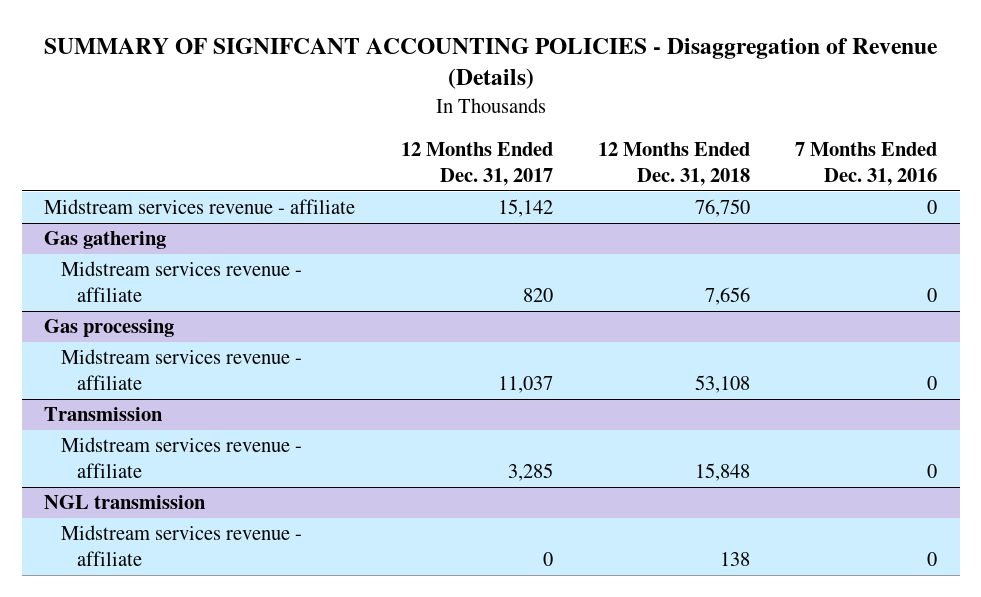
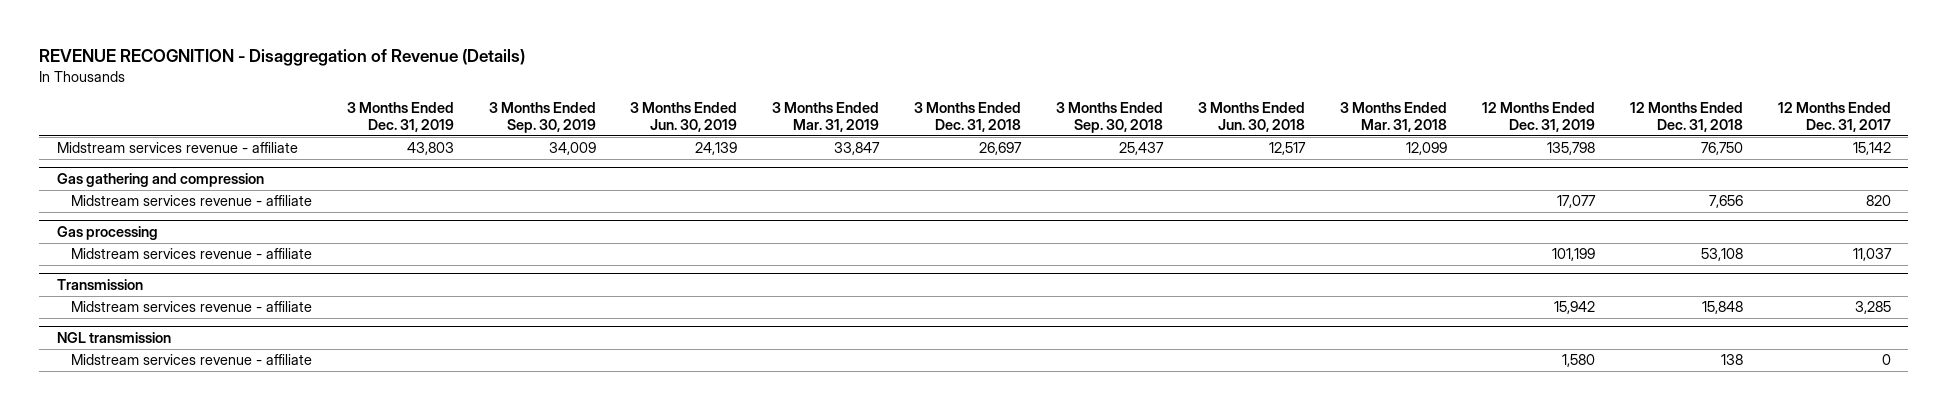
- SUMMARY OF SIGNIFCANT ACCOUNTING POLICIES - Disaggregation of Revenue (Details)
+ REVENUE RECOGNITION - Disaggregation of Revenue (Details)
- | 12 Months Ended Dec. 31, 2017 | 12 Months Ended Dec. 31, 2018 | 7 Months Ended Dec. 31, 2016
+ | 3 Months Ended Dec. 31, 2019 | 3 Months Ended Sep. 30, 2019 | 3 Months Ended Jun. 30, 2019 | 3 Months Ended Mar. 31, 2019 | 3 Months Ended Dec. 31, 2018 | 3 Months Ended Sep. 30, 2018 | 3 Months Ended Jun. 30, 2018 | 3 Months Ended Mar. 31, 2018 | 12 Months Ended Dec. 31, 2019 | 12 Months Ended Dec. 31, 2018 | 12 Months Ended Dec. 31, 2017
- Gas gathering
+ Gas gathering and compression

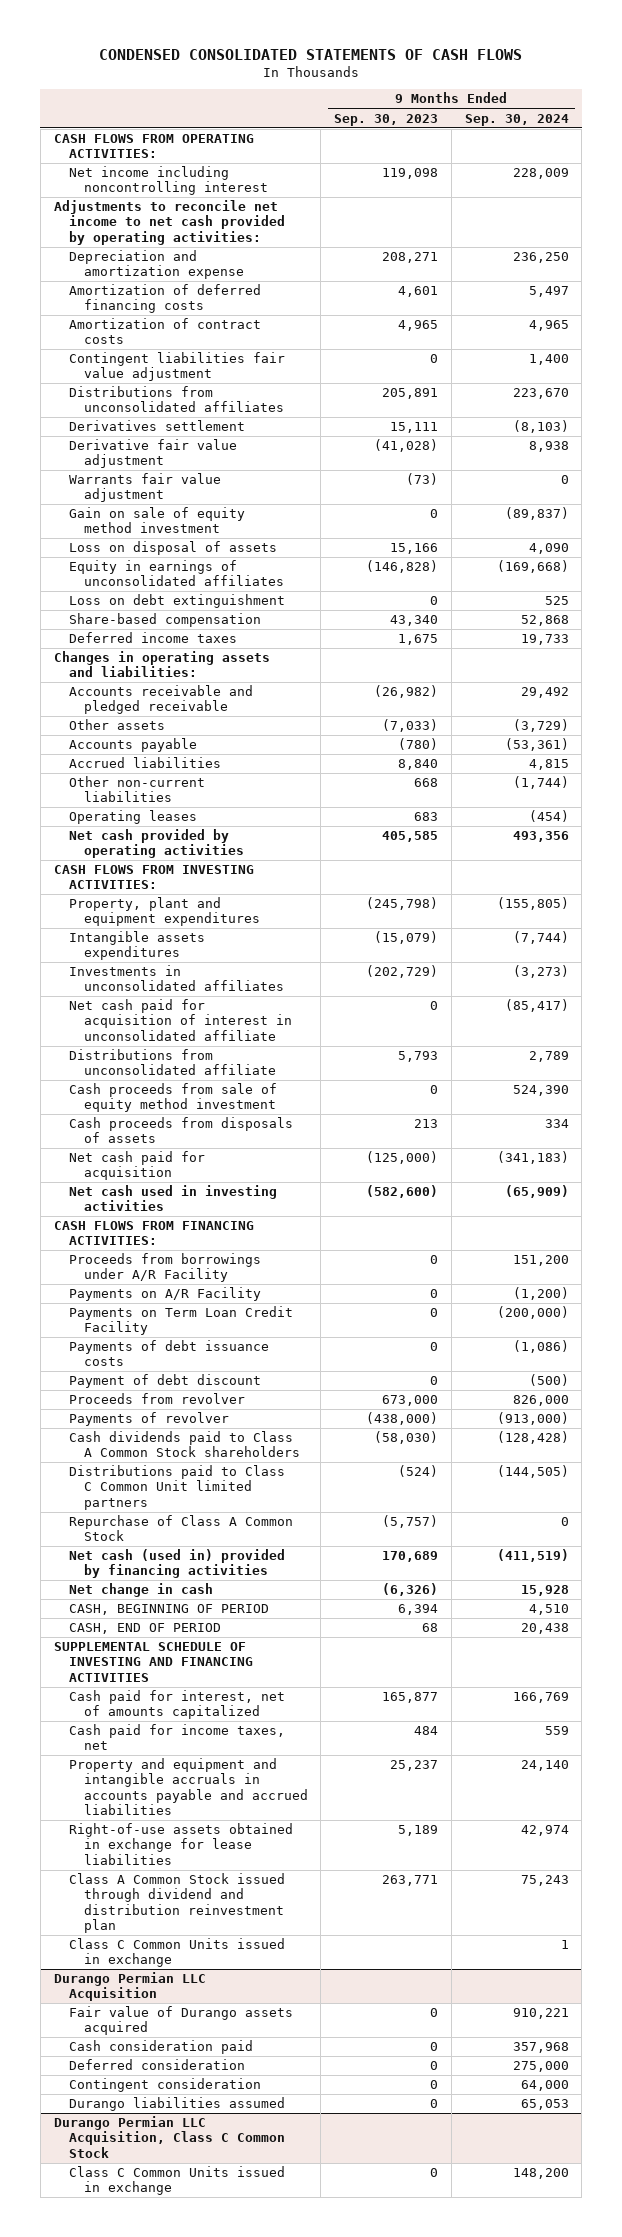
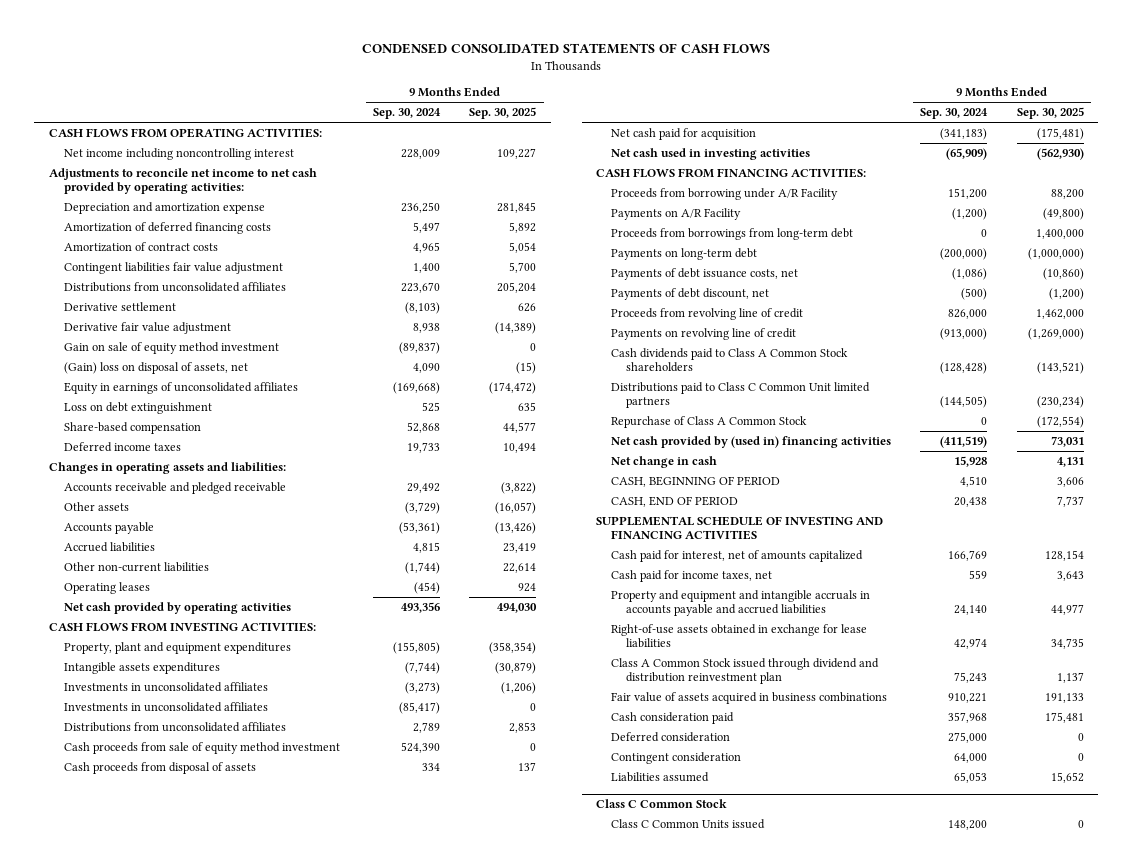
- | 9 Months Ended Sep. 30, 2023 | 9 Months Ended Sep. 30, 2024
+ | 9 Months Ended Sep. 30, 2024 | 9 Months Ended Sep. 30, 2025
- Derivatives settlement | 15,111 | (8,103)
+ Derivative settlement | (8,103) | 626
- Warrants fair value adjustment | (73) | 0
- Loss on disposal of assets | 15,166 | 4,090
+ (Gain) loss on disposal of assets, net | 4,090 | (15)
- Net cash paid for acquisition of interest in unconsolidated affiliate | 0 | (85,417)
- Distributions from unconsolidated affiliate | 5,793 | 2,789
+ Investments in unconsolidated affiliates | (85,417) | 0
+ Distributions from unconsolidated affiliates | 2,789 | 2,853
- Cash proceeds from disposals of assets | 213 | 334
+ Cash proceeds from disposal of assets | 334 | 137
- Proceeds from borrowings under A/R Facility | 0 | 151,200
+ Proceeds from borrowing under A/R Facility | 151,200 | 88,200
- Payments on Term Loan Credit Facility | 0 | (200,000)
- Payments of debt issuance costs | 0 | (1,086)
- Payment of debt discount | 0 | (500)
- Proceeds from revolver | 673,000 | 826,000
- Payments of revolver | (438,000) | (913,000)
+ Proceeds from borrowings from long-term debt | 0 | 1,400,000
+ Payments on long-term debt | (200,000) | (1,000,000)
+ Payments of debt issuance costs, net | (1,086) | (10,860)
+ Payments of debt discount, net | (500) | (1,200)
+ Proceeds from revolving line of credit | 826,000 | 1,462,000
+ Payments on revolving line of credit | (913,000) | (1,269,000)
- Net cash (used in) provided by financing activities | 170,689 | (411,519)
+ Net cash provided by (used in) financing activities | (411,519) | 73,031
- Class C Common Units issued in exchange | | 1
- Durango Permian LLC Acquisition
- Fair value of Durango assets acquired | 0 | 910,221
+ Fair value of assets acquired in business combinations | 910,221 | 191,133
- Durango liabilities assumed | 0 | 65,053
- Durango Permian LLC Acquisition, Class C Common Stock
- Class C Common Units issued in exchange | 0 | 148,200
+ Liabilities assumed | 65,053 | 15,652
+ Class C Common Stock
+ Class C Common Units issued | 148,200 | 0

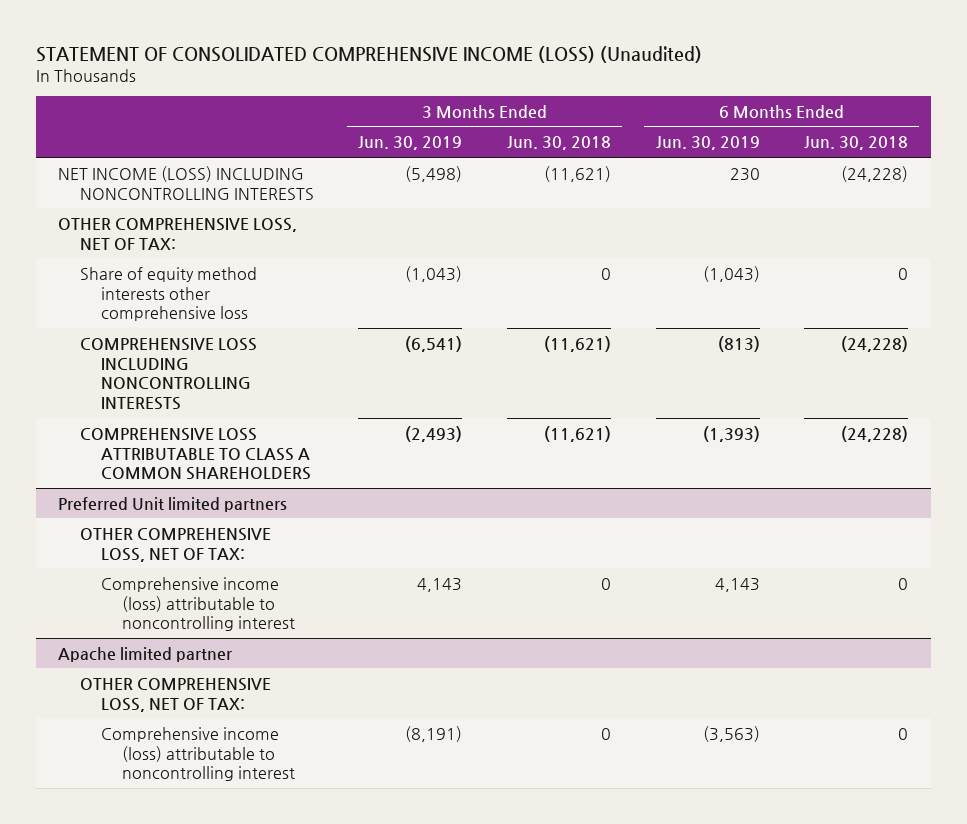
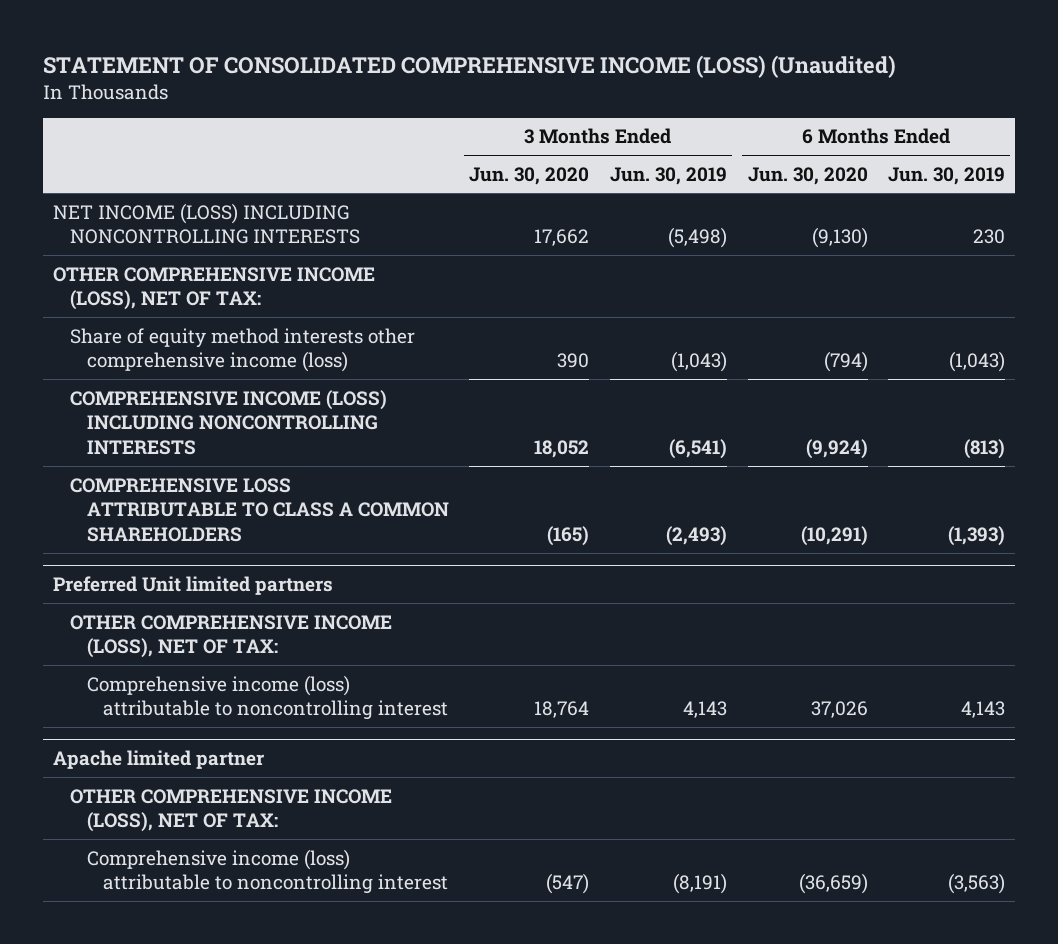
- | 3 Months Ended Jun. 30, 2019 | 3 Months Ended Jun. 30, 2018 | 6 Months Ended Jun. 30, 2019 | 6 Months Ended Jun. 30, 2018
+ | 3 Months Ended Jun. 30, 2020 | 3 Months Ended Jun. 30, 2019 | 6 Months Ended Jun. 30, 2020 | 6 Months Ended Jun. 30, 2019
- OTHER COMPREHENSIVE LOSS, NET OF TAX:
- Share of equity method interests other comprehensive loss | (1,043) | 0 | (1,043) | 0
- COMPREHENSIVE LOSS INCLUDING NONCONTROLLING INTERESTS | (6,541) | (11,621) | (813) | (24,228)
+ OTHER COMPREHENSIVE INCOME (LOSS), NET OF TAX:
+ Share of equity method interests other comprehensive income (loss) | 390 | (1,043) | (794) | (1,043)
+ COMPREHENSIVE INCOME (LOSS) INCLUDING NONCONTROLLING INTERESTS | 18,052 | (6,541) | (9,924) | (813)
@ Preferred Unit limited partners
- OTHER COMPREHENSIVE LOSS, NET OF TAX:
+ OTHER COMPREHENSIVE INCOME (LOSS), NET OF TAX:
@ Apache limited partner
- OTHER COMPREHENSIVE LOSS, NET OF TAX:
+ OTHER COMPREHENSIVE INCOME (LOSS), NET OF TAX:

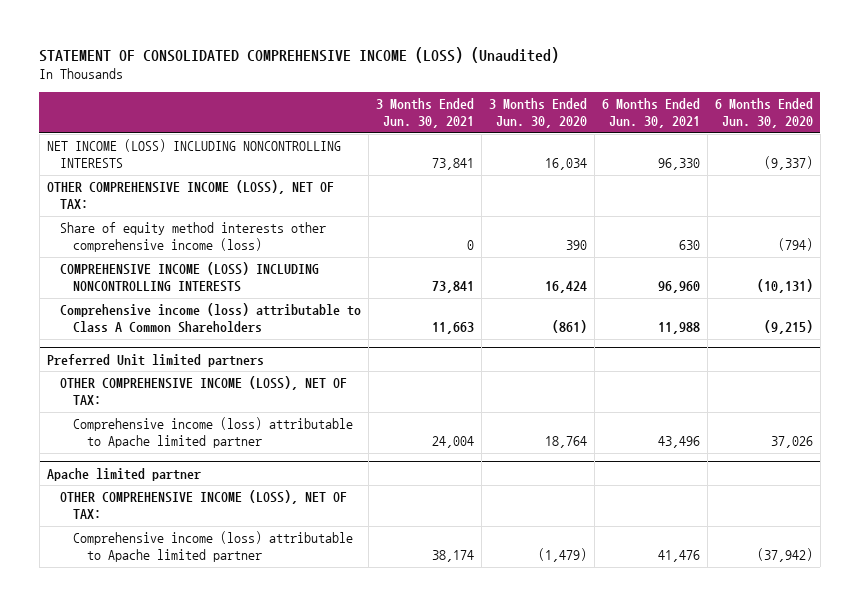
- | 3 Months Ended Jun. 30, 2020 | 3 Months Ended Jun. 30, 2019 | 6 Months Ended Jun. 30, 2020 | 6 Months Ended Jun. 30, 2019
+ | 3 Months Ended Jun. 30, 2021 | 3 Months Ended Jun. 30, 2020 | 6 Months Ended Jun. 30, 2021 | 6 Months Ended Jun. 30, 2020
- NET INCOME (LOSS) INCLUDING NONCONTROLLING INTERESTS | 17,662 | (5,498) | (9,130) | 230
+ NET INCOME (LOSS) INCLUDING NONCONTROLLING INTERESTS | 73,841 | 16,034 | 96,330 | (9,337)
- COMPREHENSIVE INCOME (LOSS) INCLUDING NONCONTROLLING INTERESTS | 18,052 | (6,541) | (9,924) | (813)
- COMPREHENSIVE LOSS ATTRIBUTABLE TO CLASS A COMMON SHAREHOLDERS | (165) | (2,493) | (10,291) | (1,393)
+ COMPREHENSIVE INCOME (LOSS) INCLUDING NONCONTROLLING INTERESTS | 73,841 | 16,424 | 96,960 | (10,131)
+ Comprehensive income (loss) attributable to Class A Common Shareholders | 11,663 | (861) | 11,988 | (9,215)
@ Preferred Unit limited partners
- Comprehensive income (loss) attributable to noncontrolling interest | 18,764 | 4,143 | 37,026 | 4,143
+ Comprehensive income (loss) attributable to Apache limited partner | 24,004 | 18,764 | 43,496 | 37,026
@ Apache limited partner
- Comprehensive income (loss) attributable to noncontrolling interest | (547) | (8,191) | (36,659) | (3,563)
+ Comprehensive income (loss) attributable to Apache limited partner | 38,174 | (1,479) | 41,476 | (37,942)

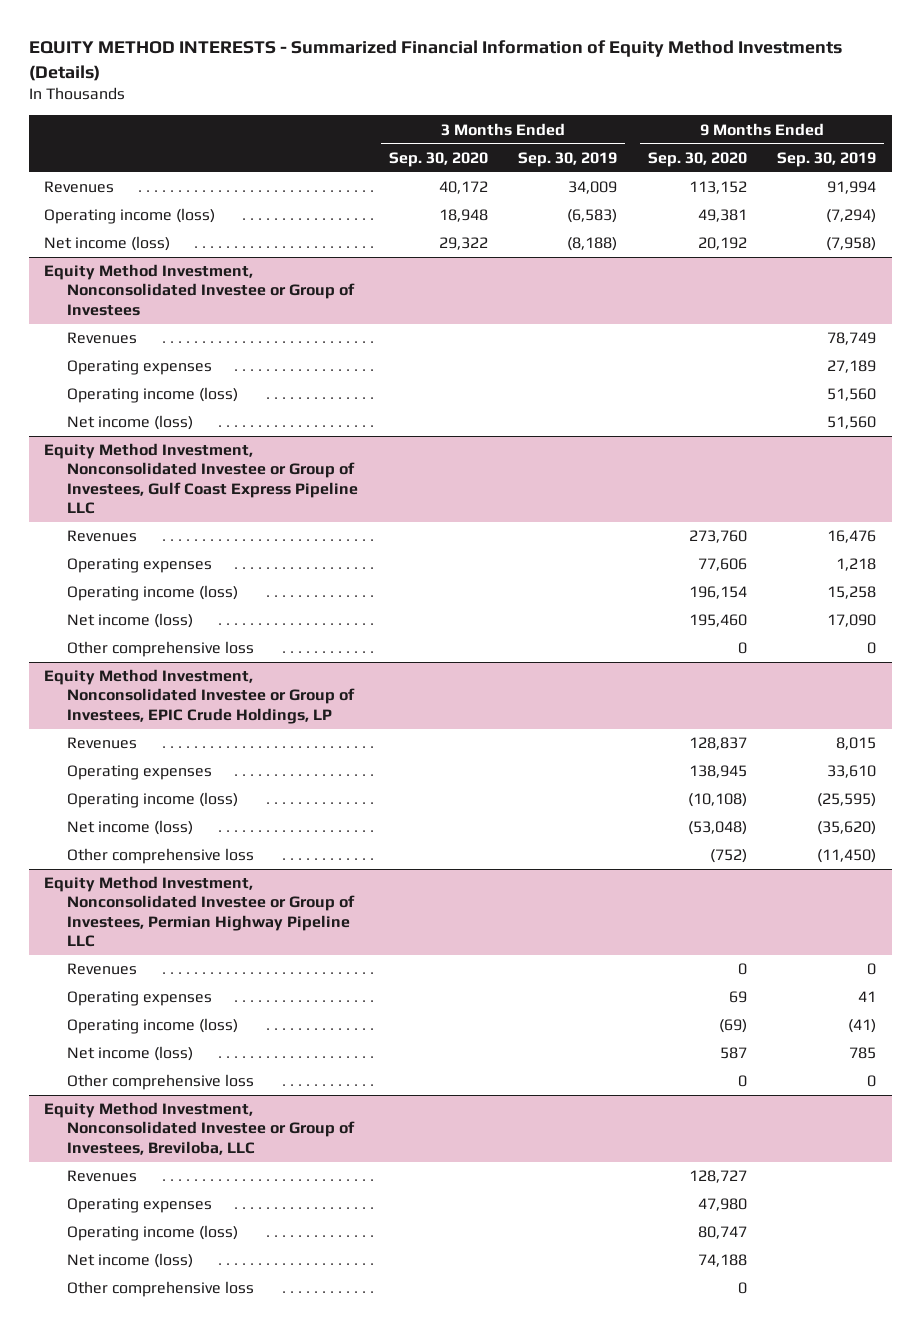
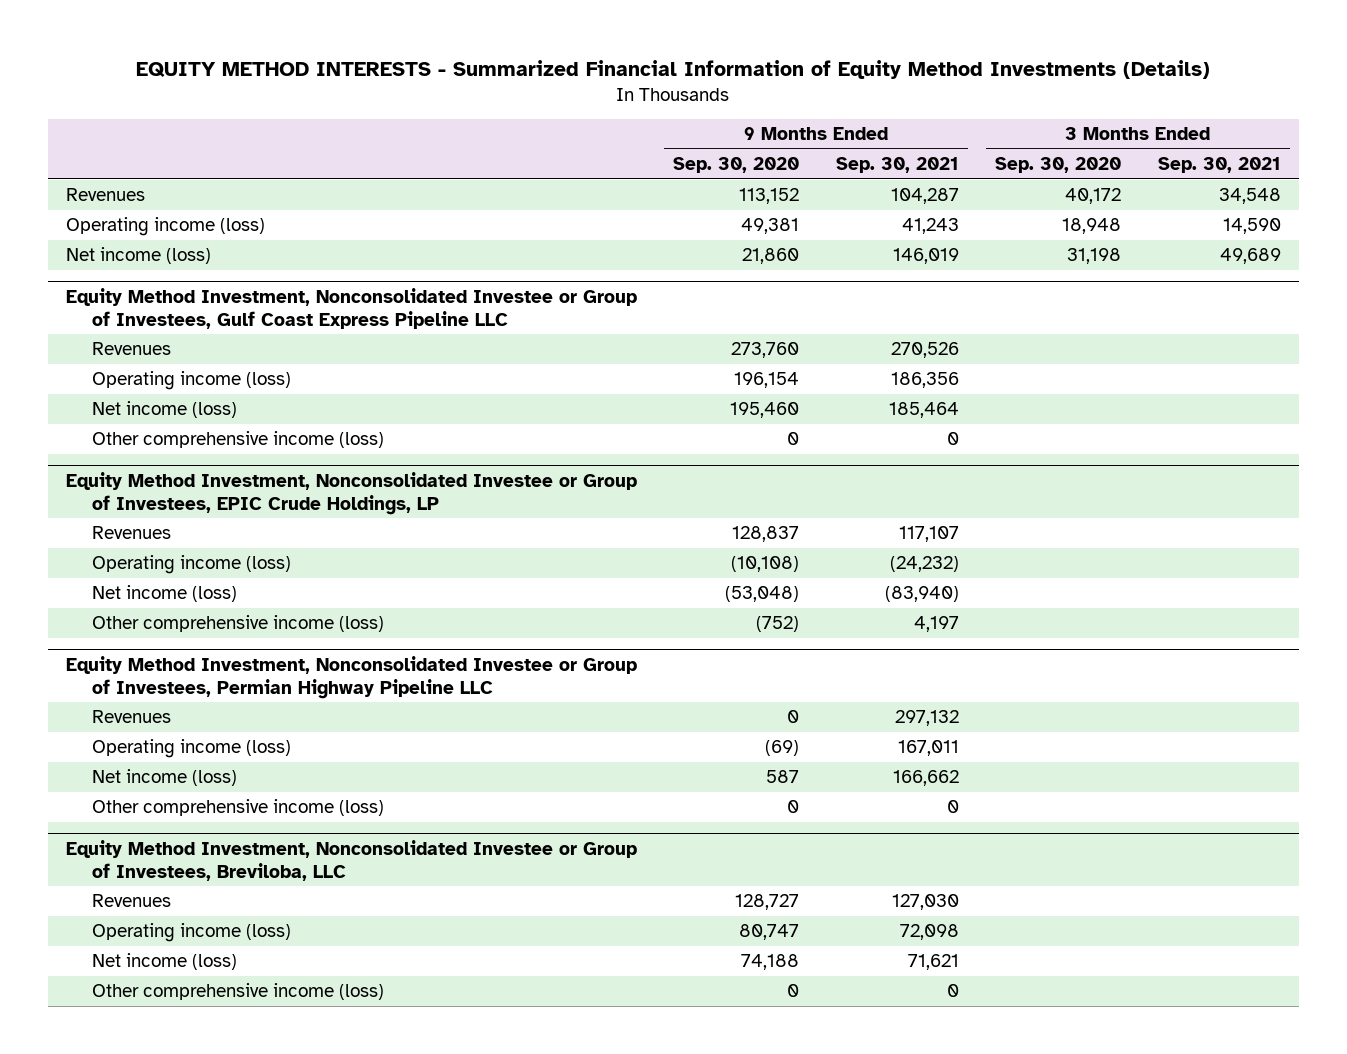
- | 3 Months Ended Sep. 30, 2020 | 3 Months Ended Sep. 30, 2019 | 9 Months Ended Sep. 30, 2020 | 9 Months Ended Sep. 30, 2019
+ | 9 Months Ended Sep. 30, 2020 | 9 Months Ended Sep. 30, 2021 | 3 Months Ended Sep. 30, 2020 | 3 Months Ended Sep. 30, 2021
- Net income (loss) | 29,322 | (8,188) | 20,192 | (7,958)
- Equity Method Investment, Nonconsolidated Investee or Group of Investees
- Revenues | | | | 78,749
- Operating expenses | | | | 27,189
- Operating income (loss) | | | | 51,560
- Net income (loss) | | | | 51,560
+ Net income (loss) | 21,860 | 146,019 | 31,198 | 49,689
@ Equity Method Investment, Nonconsolidated Investee or Group of Investees, Gulf Coast Express Pipeline LLC
- Operating expenses | | | 77,606 | 1,218
- Other comprehensive loss | | | 0 | 0
+ Other comprehensive income (loss) | 0 | 0 | |
@ Equity Method Investment, Nonconsolidated Investee or Group of Investees, EPIC Crude Holdings, LP
- Operating expenses | | | 138,945 | 33,610
- Other comprehensive loss | | | (752) | (11,450)
+ Other comprehensive income (loss) | (752) | 4,197 | |
@ Equity Method Investment, Nonconsolidated Investee or Group of Investees, Permian Highway Pipeline LLC
- Operating expenses | | | 69 | 41
- Other comprehensive loss | | | 0 | 0
+ Other comprehensive income (loss) | 0 | 0 | |
@ Equity Method Investment, Nonconsolidated Investee or Group of Investees, Breviloba, LLC
- Operating expenses | | | 47,980 |
- Other comprehensive loss | | | 0 |
+ Other comprehensive income (loss) | 0 | 0 | |

